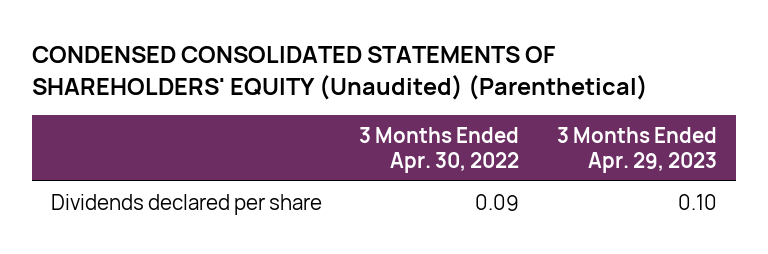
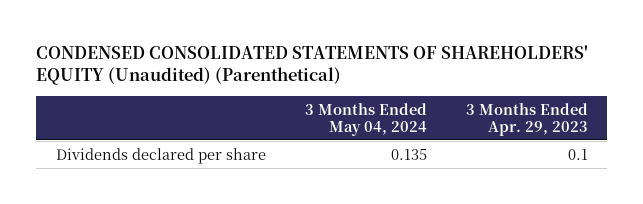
- | 3 Months Ended Apr. 30, 2022 | 3 Months Ended Apr. 29, 2023
+ | 3 Months Ended May 04, 2024 | 3 Months Ended Apr. 29, 2023
- Dividends declared per share | 0.09 | 0.10
+ Dividends declared per share | 0.135 | 0.1

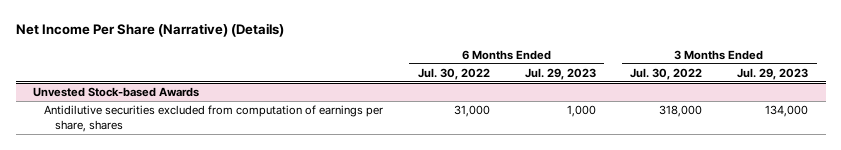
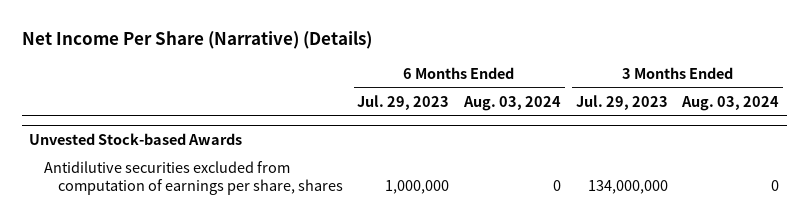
- | 6 Months Ended Jul. 30, 2022 | 6 Months Ended Jul. 29, 2023 | 3 Months Ended Jul. 30, 2022 | 3 Months Ended Jul. 29, 2023
+ | 6 Months Ended Jul. 29, 2023 | 6 Months Ended Aug. 03, 2024 | 3 Months Ended Jul. 29, 2023 | 3 Months Ended Aug. 03, 2024
@ Unvested Stock-based Awards
- Antidilutive securities excluded from computation of earnings per share, shares | 31,000 | 1,000 | 318,000 | 134,000
+ Antidilutive securities excluded from computation of earnings per share, shares | 1,000,000 | 0 | 134,000,000 | 0

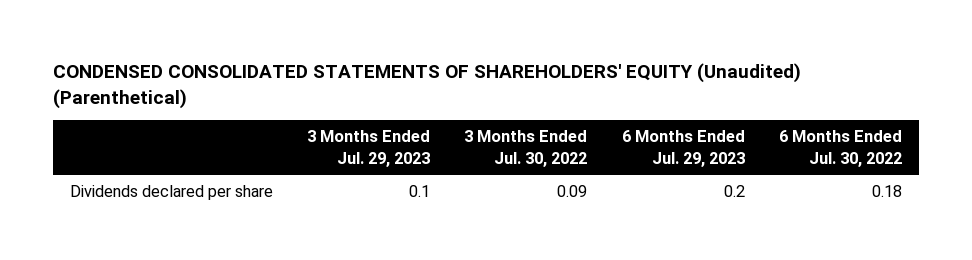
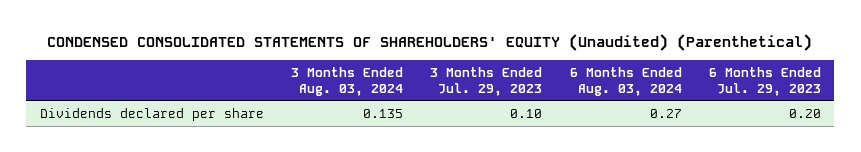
- | 3 Months Ended Jul. 29, 2023 | 3 Months Ended Jul. 30, 2022 | 6 Months Ended Jul. 29, 2023 | 6 Months Ended Jul. 30, 2022
+ | 3 Months Ended Aug. 03, 2024 | 3 Months Ended Jul. 29, 2023 | 6 Months Ended Aug. 03, 2024 | 6 Months Ended Jul. 29, 2023
- Dividends declared per share | 0.1 | 0.09 | 0.2 | 0.18
+ Dividends declared per share | 0.135 | 0.10 | 0.27 | 0.20

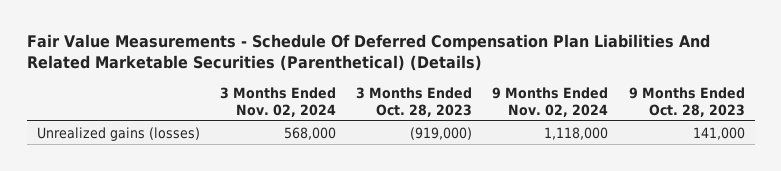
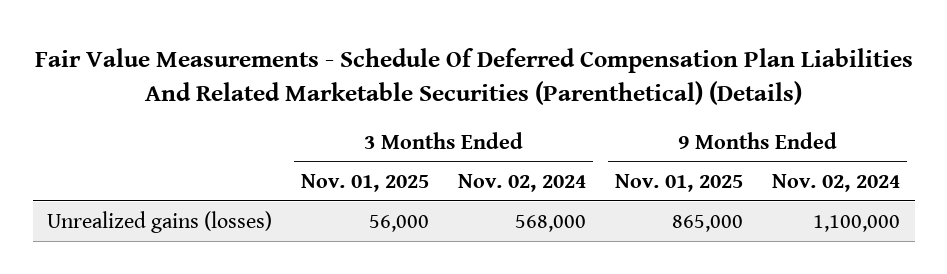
- | 3 Months Ended Nov. 02, 2024 | 3 Months Ended Oct. 28, 2023 | 9 Months Ended Nov. 02, 2024 | 9 Months Ended Oct. 28, 2023
+ | 3 Months Ended Nov. 01, 2025 | 3 Months Ended Nov. 02, 2024 | 9 Months Ended Nov. 01, 2025 | 9 Months Ended Nov. 02, 2024
- Unrealized gains (losses) | 568,000 | (919,000) | 1,118,000 | 141,000
+ Unrealized gains (losses) | 56,000 | 568,000 | 865,000 | 1,100,000

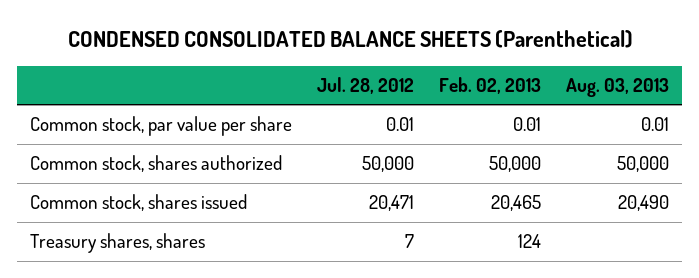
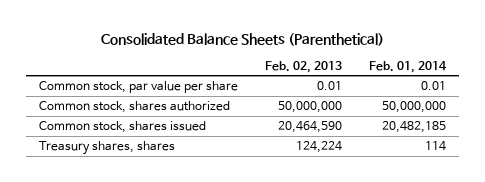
- CONDENSED CONSOLIDATED BALANCE SHEETS (Parenthetical)
+ Consolidated Balance Sheets (Parenthetical)
- | Jul. 28, 2012 | Feb. 02, 2013 | Aug. 03, 2013
+ | Feb. 02, 2013 | Feb. 01, 2014
- Common stock, shares authorized | 50,000 | 50,000 | 50,000
- Common stock, shares issued | 20,471 | 20,465 | 20,490
- Treasury shares, shares | 7 | 124 |
+ Common stock, shares authorized | 50,000,000 | 50,000,000
+ Common stock, shares issued | 20,464,590 | 20,482,185
+ Treasury shares, shares | 124,224 | 114

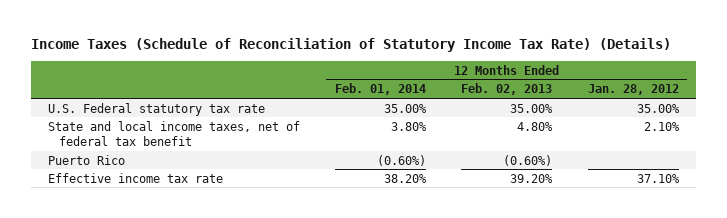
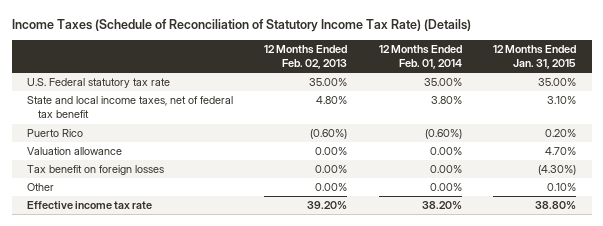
- | 12 Months Ended Feb. 01, 2014 | 12 Months Ended Feb. 02, 2013 | 12 Months Ended Jan. 28, 2012
+ | 12 Months Ended Feb. 02, 2013 | 12 Months Ended Feb. 01, 2014 | 12 Months Ended Jan. 31, 2015
+ Valuation allowance | 0.00% | 0.00% | 4.70%
+ Tax benefit on foreign losses | 0.00% | 0.00% | (4.30%)
+ Other | 0.00% | 0.00% | 0.10%

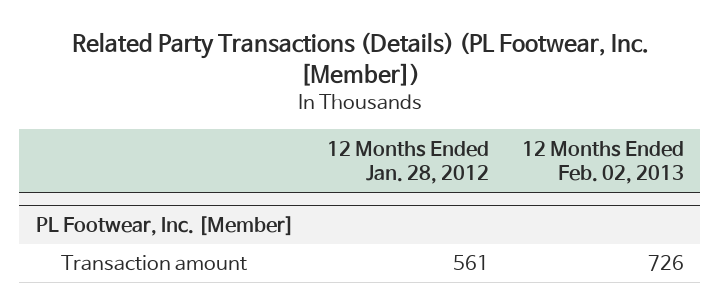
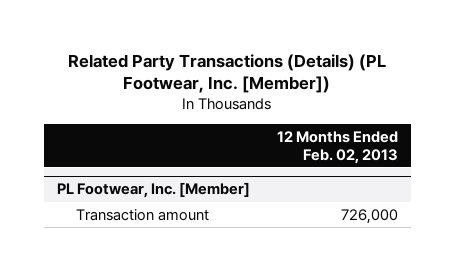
- | 12 Months Ended Jan. 28, 2012 | 12 Months Ended Feb. 02, 2013
+ | 12 Months Ended Feb. 02, 2013
@ PL Footwear, Inc. [Member]
- Transaction amount | 561 | 726
+ Transaction amount | 726,000

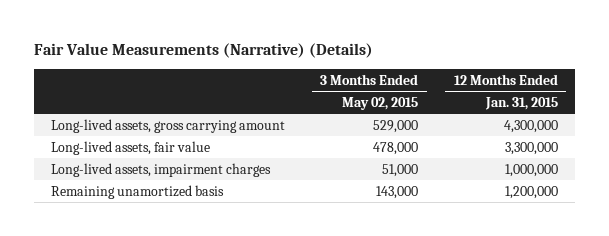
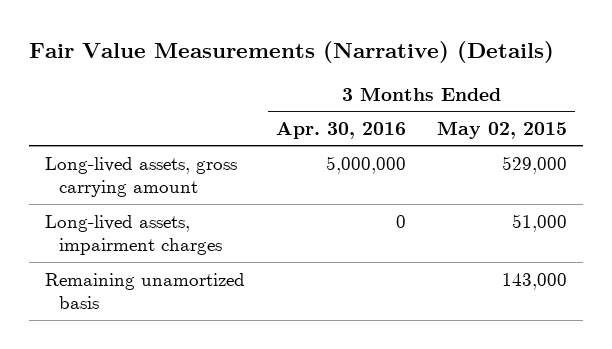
- | 3 Months Ended May 02, 2015 | 12 Months Ended Jan. 31, 2015
+ | 3 Months Ended Apr. 30, 2016 | 3 Months Ended May 02, 2015
- Long-lived assets, fair value | 478,000 | 3,300,000

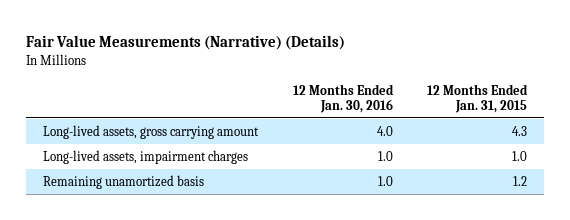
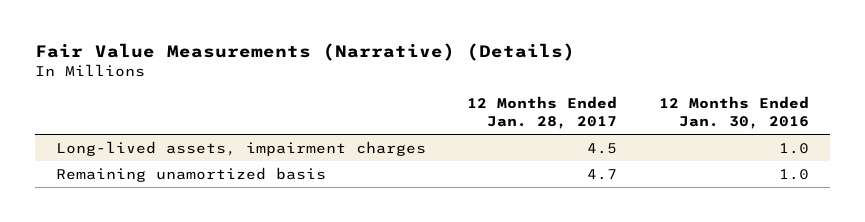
- | 12 Months Ended Jan. 30, 2016 | 12 Months Ended Jan. 31, 2015
+ | 12 Months Ended Jan. 28, 2017 | 12 Months Ended Jan. 30, 2016
- Long-lived assets, gross carrying amount | 4.0 | 4.3

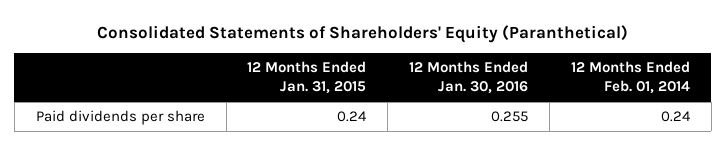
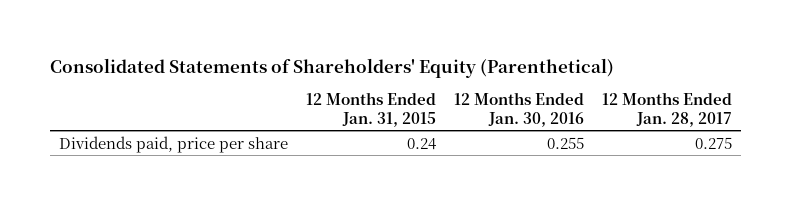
- Consolidated Statements of Shareholders' Equity (Paranthetical)
+ Consolidated Statements of Shareholders' Equity (Parenthetical)
- | 12 Months Ended Jan. 31, 2015 | 12 Months Ended Jan. 30, 2016 | 12 Months Ended Feb. 01, 2014
+ | 12 Months Ended Jan. 31, 2015 | 12 Months Ended Jan. 30, 2016 | 12 Months Ended Jan. 28, 2017
- Paid dividends per share | 0.24 | 0.255 | 0.24
+ Dividends paid, price per share | 0.24 | 0.255 | 0.275

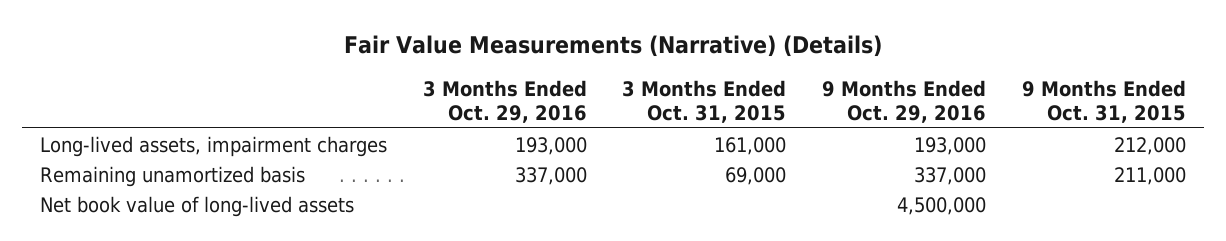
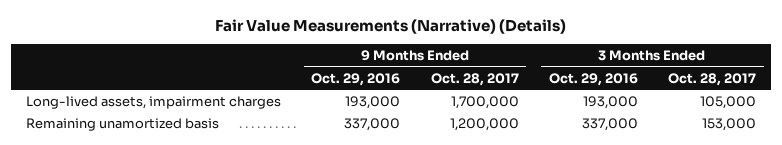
- | 3 Months Ended Oct. 29, 2016 | 3 Months Ended Oct. 31, 2015 | 9 Months Ended Oct. 29, 2016 | 9 Months Ended Oct. 31, 2015
+ | 9 Months Ended Oct. 29, 2016 | 9 Months Ended Oct. 28, 2017 | 3 Months Ended Oct. 29, 2016 | 3 Months Ended Oct. 28, 2017
- Net book value of long-lived assets | | | 4,500,000 |

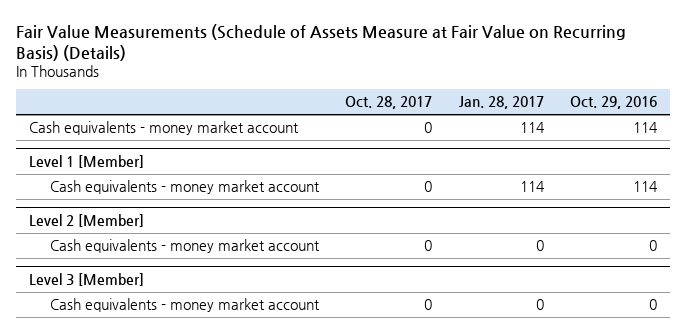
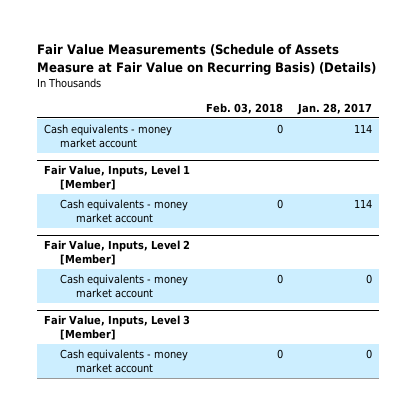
- | Oct. 28, 2017 | Jan. 28, 2017 | Oct. 29, 2016
+ | Feb. 03, 2018 | Jan. 28, 2017
- Level 1 [Member]
+ Fair Value, Inputs, Level 1 [Member]
- Level 2 [Member]
+ Fair Value, Inputs, Level 2 [Member]
- Level 3 [Member]
+ Fair Value, Inputs, Level 3 [Member]

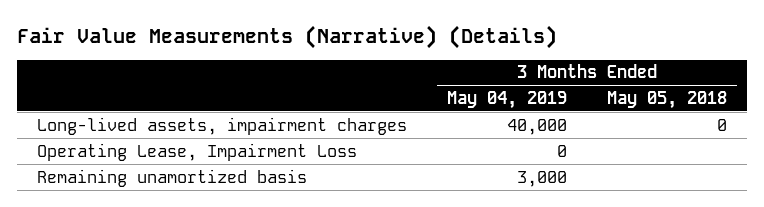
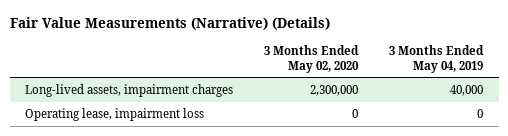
- | 3 Months Ended May 04, 2019 | 3 Months Ended May 05, 2018
+ | 3 Months Ended May 02, 2020 | 3 Months Ended May 04, 2019
- Operating Lease, Impairment Loss | 0 |
- Remaining unamortized basis | 3,000 |
+ Operating lease, impairment loss | 0 | 0

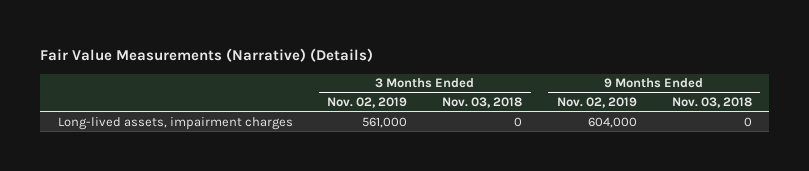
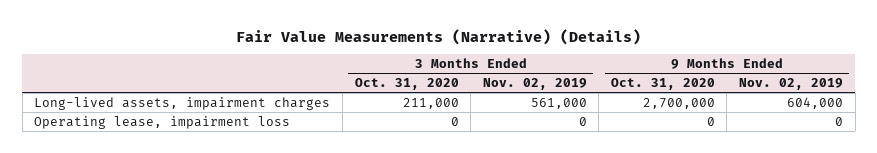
- | 3 Months Ended Nov. 02, 2019 | 3 Months Ended Nov. 03, 2018 | 9 Months Ended Nov. 02, 2019 | 9 Months Ended Nov. 03, 2018
+ | 3 Months Ended Oct. 31, 2020 | 3 Months Ended Nov. 02, 2019 | 9 Months Ended Oct. 31, 2020 | 9 Months Ended Nov. 02, 2019
+ Operating lease, impairment loss | 0 | 0 | 0 | 0

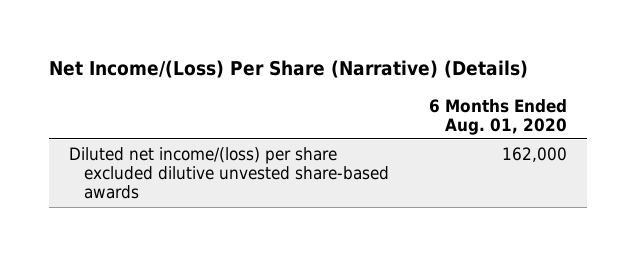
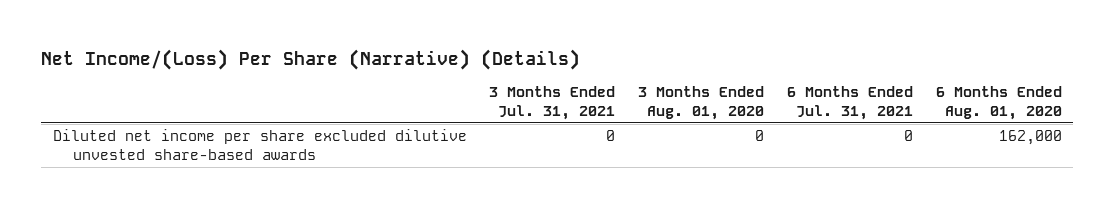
- | 6 Months Ended Aug. 01, 2020
+ | 3 Months Ended Jul. 31, 2021 | 3 Months Ended Aug. 01, 2020 | 6 Months Ended Jul. 31, 2021 | 6 Months Ended Aug. 01, 2020
- Diluted net income/(loss) per share excluded dilutive unvested share-based awards | 162,000
+ Diluted net income per share excluded dilutive unvested share-based awards | 0 | 0 | 0 | 162,000

